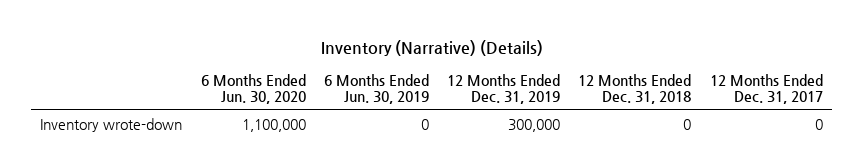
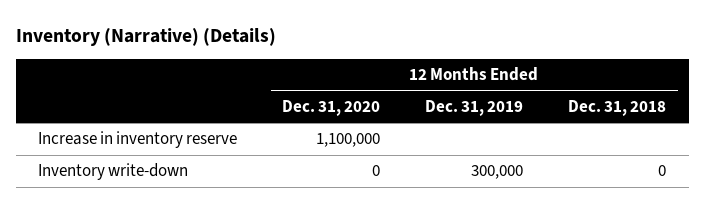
- | 6 Months Ended Jun. 30, 2020 | 6 Months Ended Jun. 30, 2019 | 12 Months Ended Dec. 31, 2019 | 12 Months Ended Dec. 31, 2018 | 12 Months Ended Dec. 31, 2017
+ | 12 Months Ended Dec. 31, 2020 | 12 Months Ended Dec. 31, 2019 | 12 Months Ended Dec. 31, 2018
- Inventory wrote-down | 1,100,000 | 0 | 300,000 | 0 | 0
+ Increase in inventory reserve | 1,100,000 | |
+ Inventory write-down | 0 | 300,000 | 0

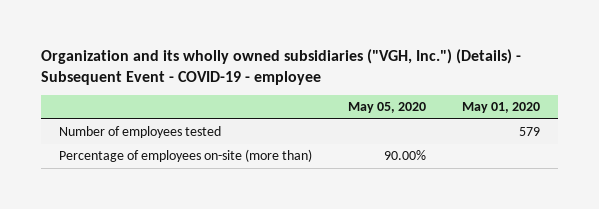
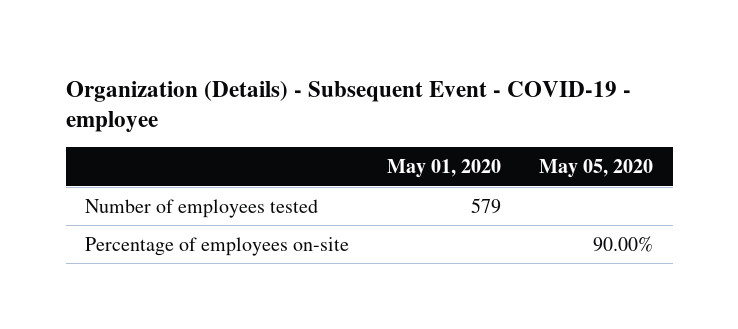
- Organization and its wholly owned subsidiaries ("VGH, Inc.") (Details) - Subsequent Event - COVID-19 - employee
+ Organization (Details) - Subsequent Event - COVID-19 - employee
- | May 05, 2020 | May 01, 2020
+ | May 01, 2020 | May 05, 2020
- Percentage of employees on-site (more than) | 90.00% |
+ Percentage of employees on-site | | 90.00%

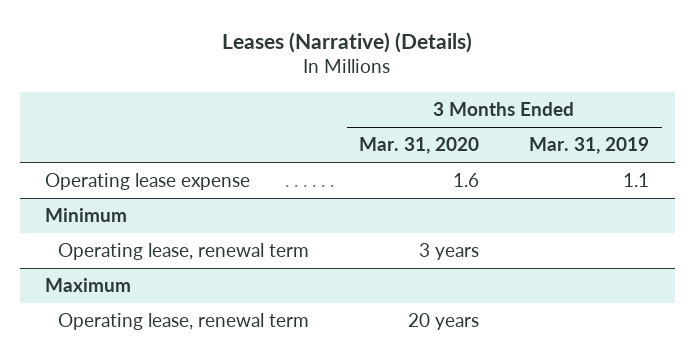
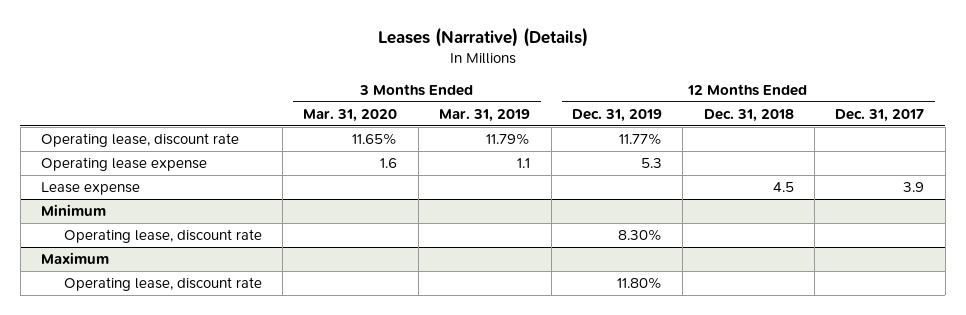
- | 3 Months Ended Mar. 31, 2020 | 3 Months Ended Mar. 31, 2019
+ | 3 Months Ended Mar. 31, 2020 | 3 Months Ended Mar. 31, 2019 | 12 Months Ended Dec. 31, 2019 | 12 Months Ended Dec. 31, 2018 | 12 Months Ended Dec. 31, 2017
+ Operating lease, discount rate | 11.65% | 11.79% | 11.77% | |
+ Lease expense | | | | 4.5 | 3.9
@ Minimum
- Operating lease, renewal term | 3 years |
+ Operating lease, discount rate | | | 8.30% | |
@ Maximum
- Operating lease, renewal term | 20 years |
+ Operating lease, discount rate | | | 11.80% | |

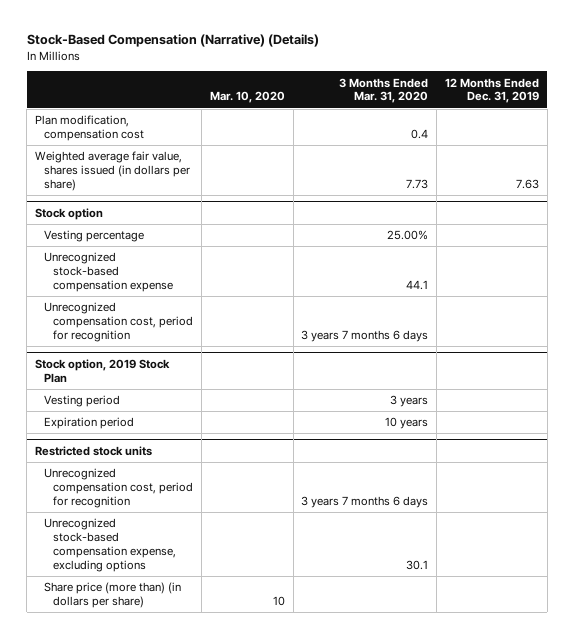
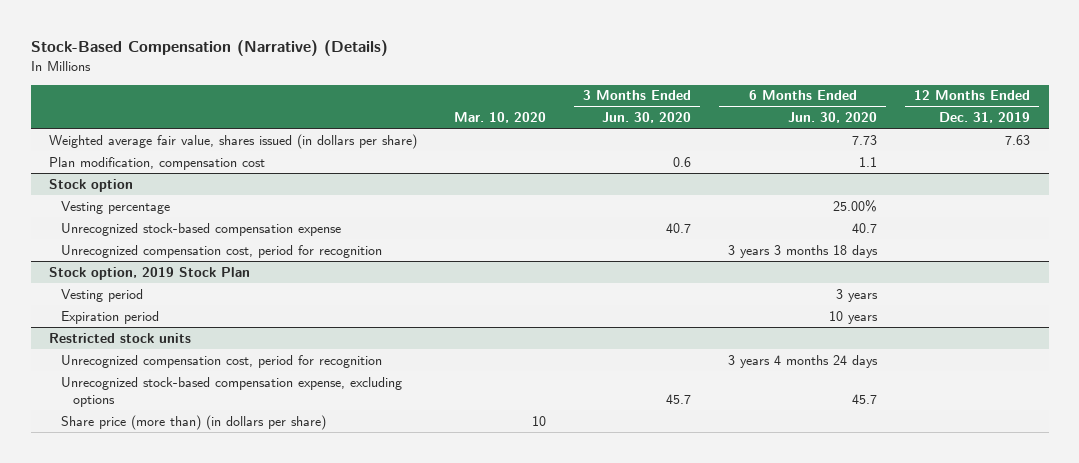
- | Mar. 10, 2020 | 3 Months Ended Mar. 31, 2020 | 12 Months Ended Dec. 31, 2019
+ | Mar. 10, 2020 | 3 Months Ended Jun. 30, 2020 | 6 Months Ended Jun. 30, 2020 | 12 Months Ended Dec. 31, 2019
moved down: Plan modification, compensation cost | | 0.6 | 1.1 |

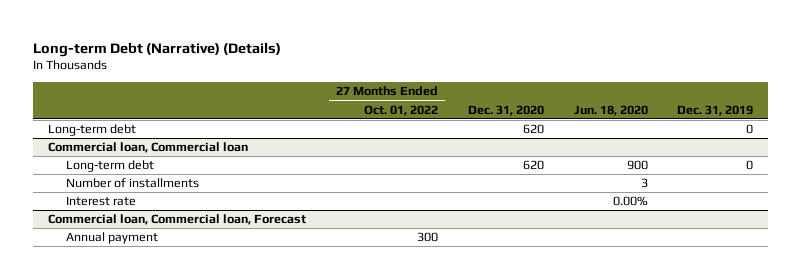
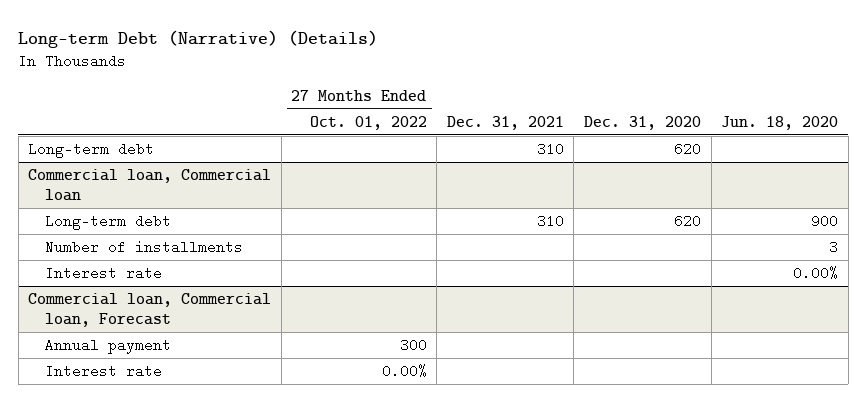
- | 27 Months Ended Oct. 01, 2022 | Dec. 31, 2020 | Jun. 18, 2020 | Dec. 31, 2019
+ | 27 Months Ended Oct. 01, 2022 | Dec. 31, 2021 | Dec. 31, 2020 | Jun. 18, 2020
@ Commercial loan, Commercial loan, Forecast
+ Interest rate | 0.00% | | |

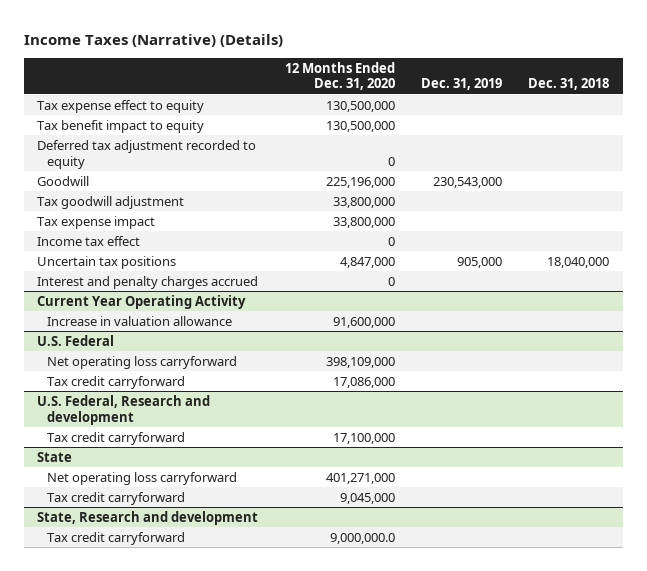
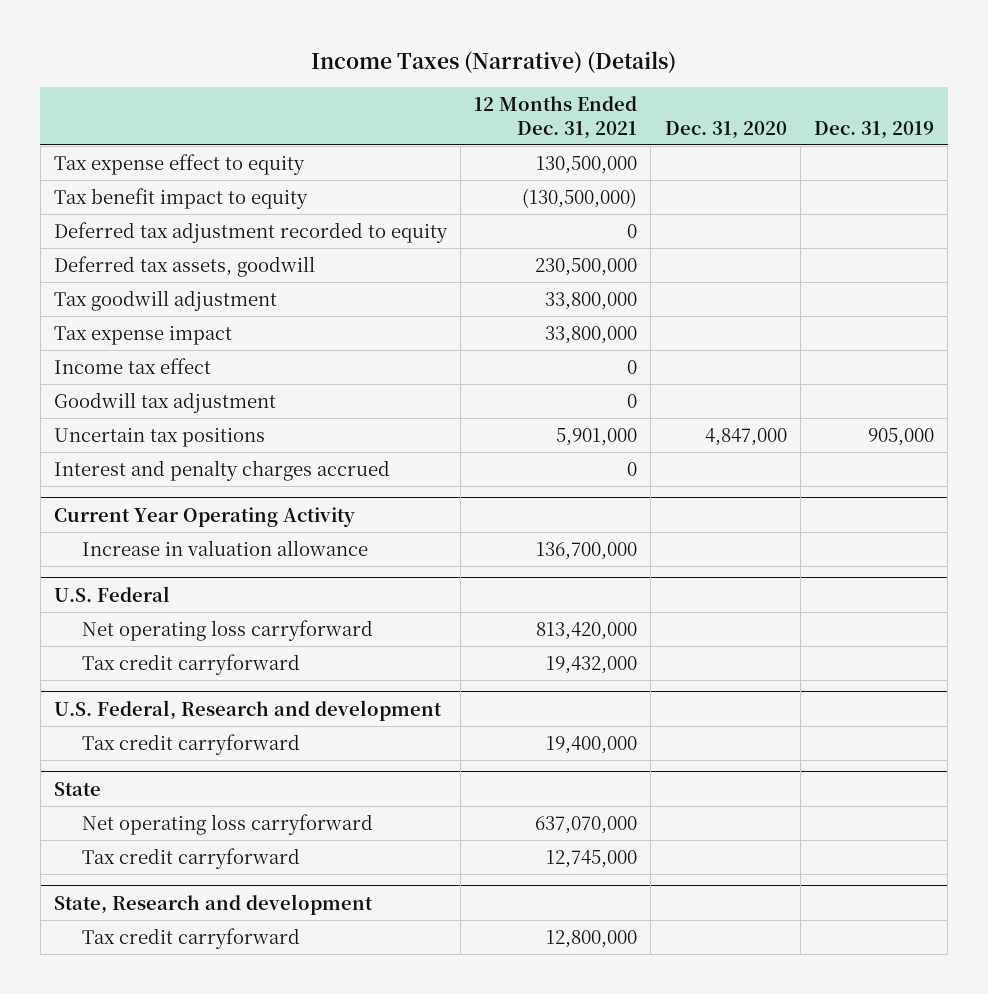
- | 12 Months Ended Dec. 31, 2020 | Dec. 31, 2019 | Dec. 31, 2018
+ | 12 Months Ended Dec. 31, 2021 | Dec. 31, 2020 | Dec. 31, 2019
- Goodwill | 225,196,000 | 230,543,000 |
+ Deferred tax assets, goodwill | 230,500,000 | |
+ Goodwill tax adjustment | 0 | |

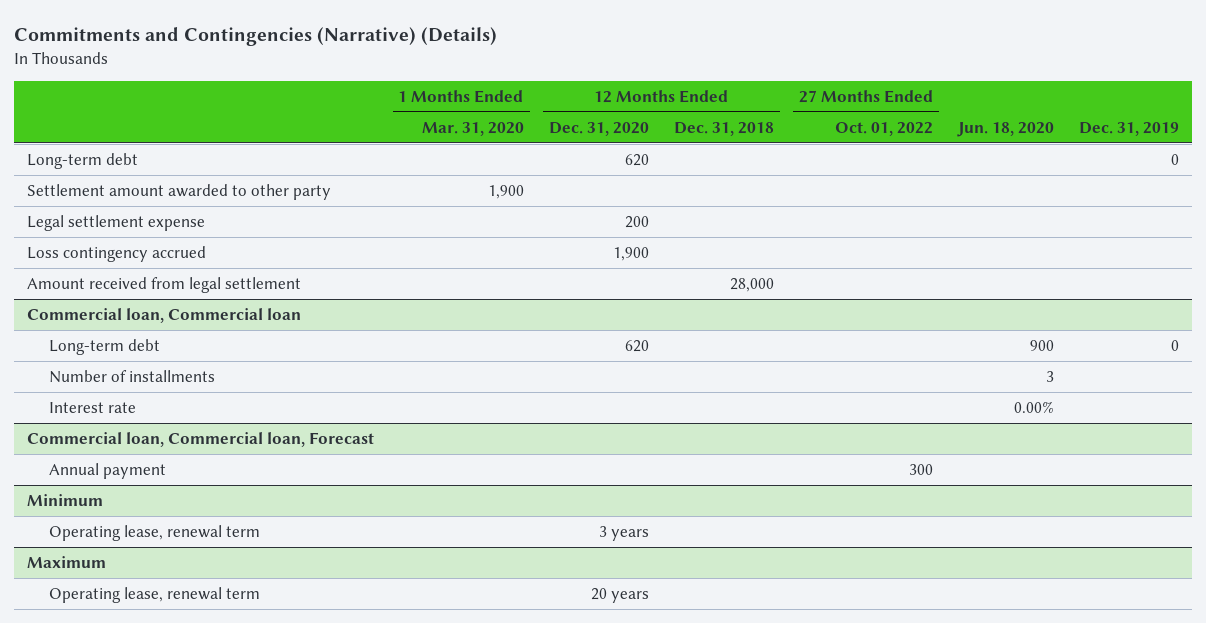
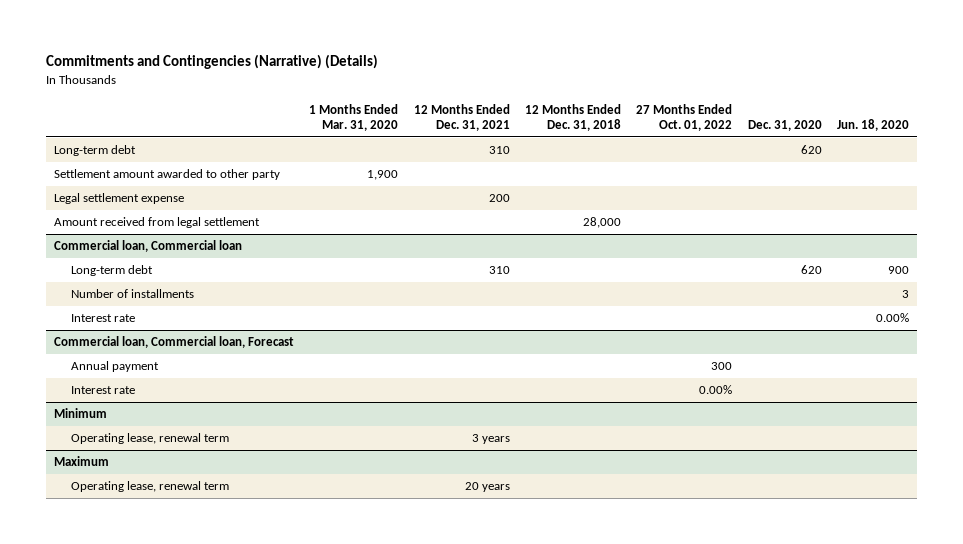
- | 1 Months Ended Mar. 31, 2020 | 12 Months Ended Dec. 31, 2020 | 12 Months Ended Dec. 31, 2018 | 27 Months Ended Oct. 01, 2022 | Jun. 18, 2020 | Dec. 31, 2019
+ | 1 Months Ended Mar. 31, 2020 | 12 Months Ended Dec. 31, 2021 | 12 Months Ended Dec. 31, 2018 | 27 Months Ended Oct. 01, 2022 | Dec. 31, 2020 | Jun. 18, 2020
- Loss contingency accrued | | 1,900 | | | |
@ Commercial loan, Commercial loan, Forecast
+ Interest rate | | | | 0.00% | |

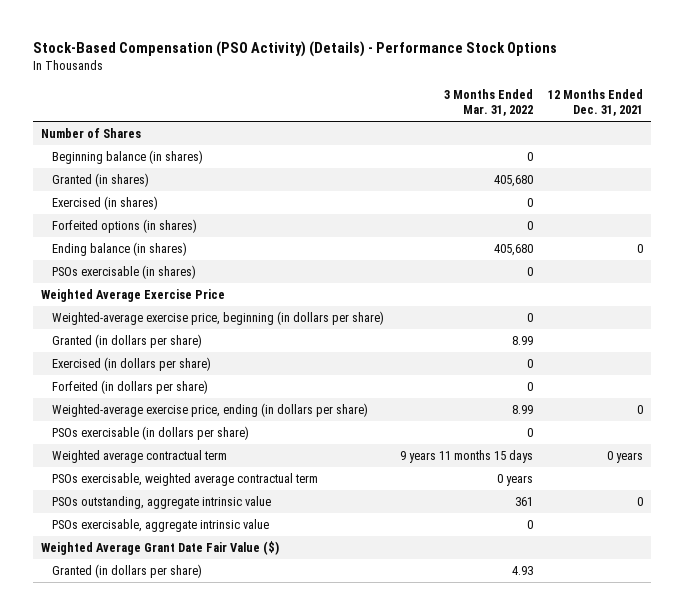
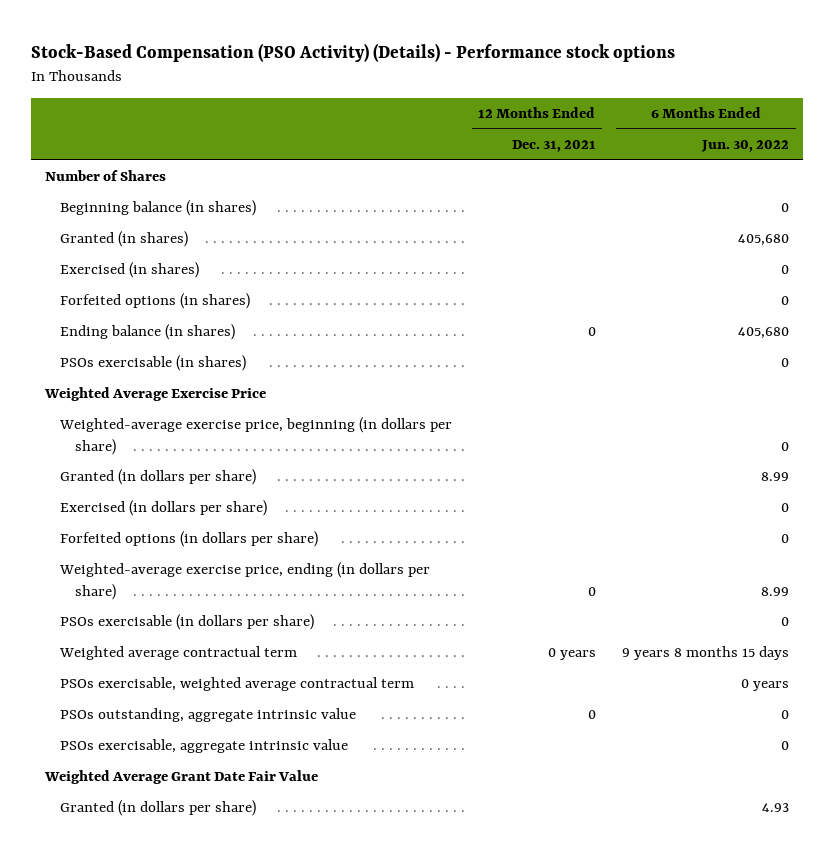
- Stock-Based Compensation (PSO Activity) (Details) - Performance Stock Options
+ Stock-Based Compensation (PSO Activity) (Details) - Performance stock options
- | 3 Months Ended Mar. 31, 2022 | 12 Months Ended Dec. 31, 2021
+ | 12 Months Ended Dec. 31, 2021 | 6 Months Ended Jun. 30, 2022
- Forfeited (in dollars per share) | 0 |
+ Forfeited options (in dollars per share) | | 0
- Weighted Average Grant Date Fair Value ($)
+ Weighted Average Grant Date Fair Value

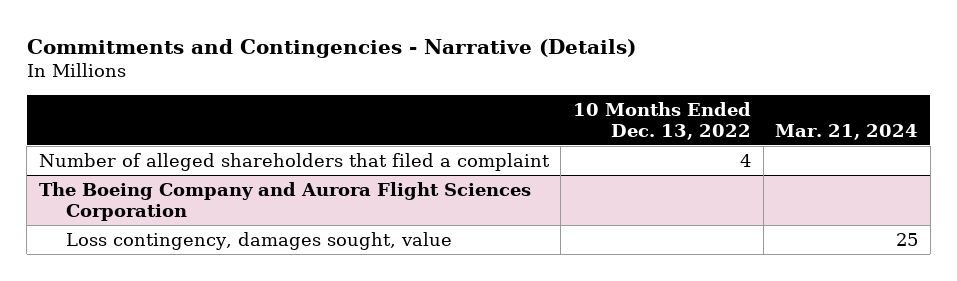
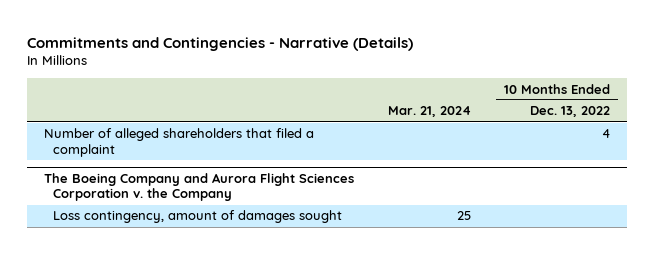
- | 10 Months Ended Dec. 13, 2022 | Mar. 21, 2024
+ | Mar. 21, 2024 | 10 Months Ended Dec. 13, 2022
- The Boeing Company and Aurora Flight Sciences Corporation
- Loss contingency, damages sought, value | | 25
+ The Boeing Company and Aurora Flight Sciences Corporation v. the Company
+ Loss contingency, amount of damages sought | 25 |

